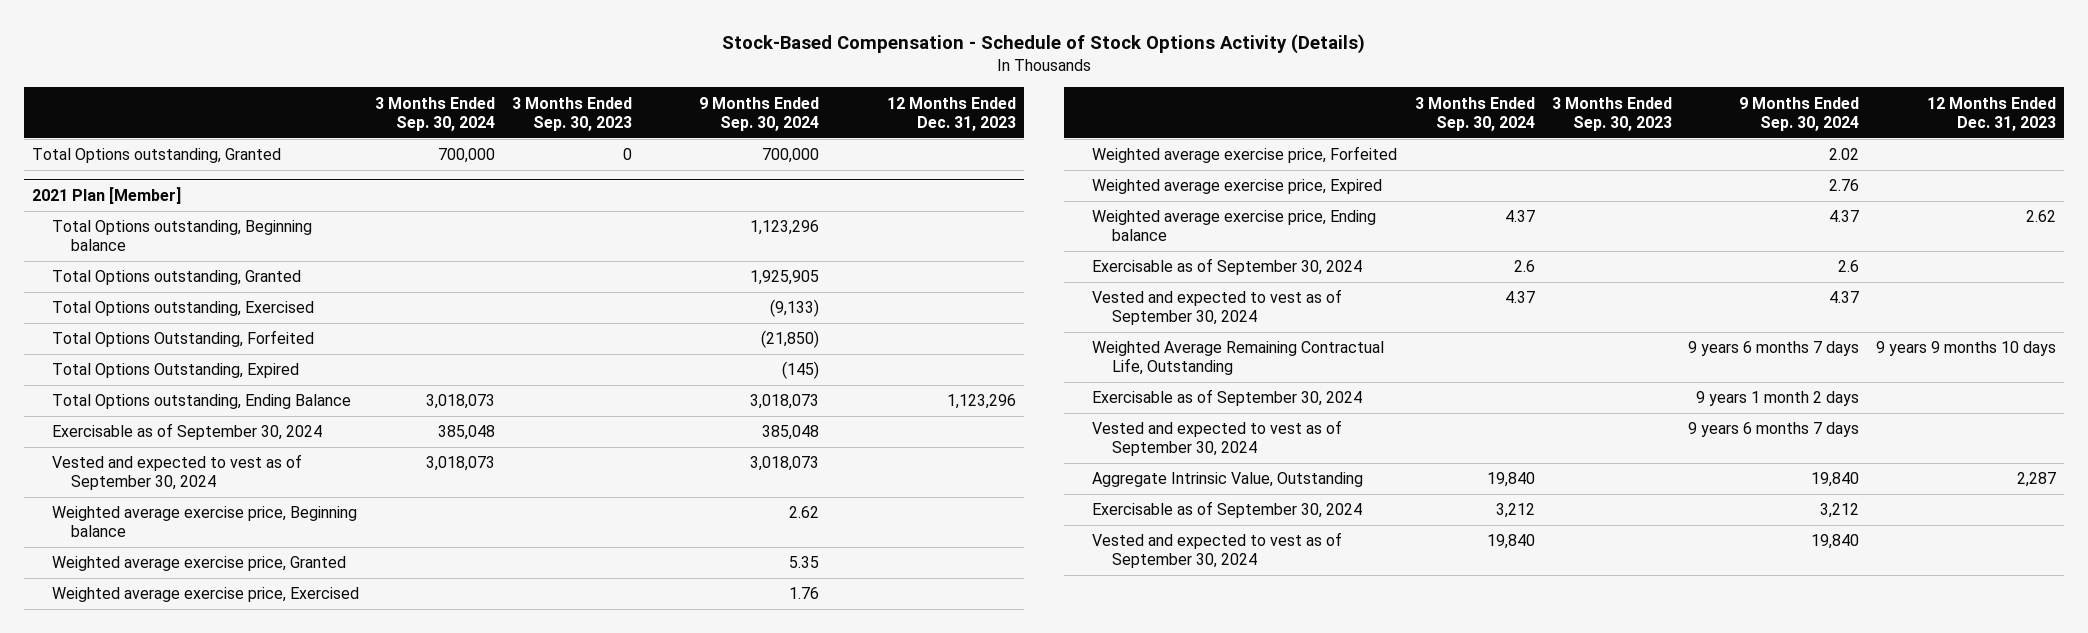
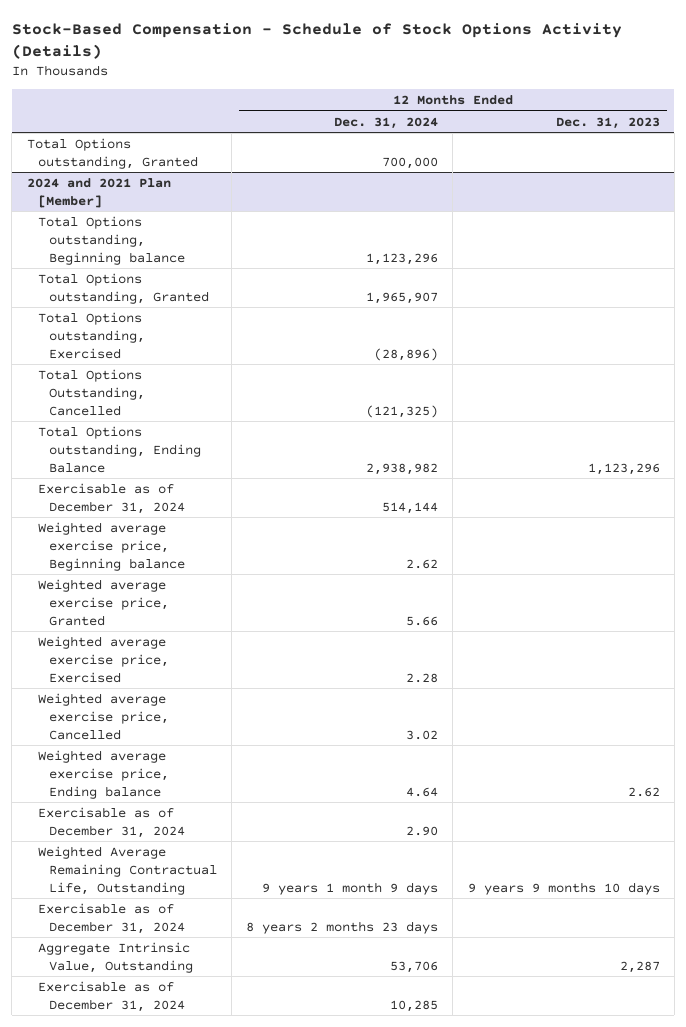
- | 3 Months Ended Sep. 30, 2024 | 3 Months Ended Sep. 30, 2023 | 9 Months Ended Sep. 30, 2024 | 12 Months Ended Dec. 31, 2023
+ | 12 Months Ended Dec. 31, 2024 | 12 Months Ended Dec. 31, 2023
- 2021 Plan [Member]
+ 2024 and 2021 Plan [Member]
- Total Options Outstanding, Forfeited | | | (21,850) |
- Total Options Outstanding, Expired | | | (145) |
+ Total Options Outstanding, Cancelled | (121,325) |
- Exercisable as of September 30, 2024 | 385,048 | | 385,048 |
- Vested and expected to vest as of September 30, 2024 | 3,018,073 | | 3,018,073 |
+ Exercisable as of December 31, 2024 | 514,144 |
- Weighted average exercise price, Forfeited | | | 2.02 |
- Weighted average exercise price, Expired | | | 2.76 |
+ Weighted average exercise price, Cancelled | 3.02 |
- Exercisable as of September 30, 2024 | 2.6 | | 2.6 |
- Vested and expected to vest as of September 30, 2024 | 4.37 | | 4.37 |
+ Exercisable as of December 31, 2024 | 2.90 |
- Exercisable as of September 30, 2024 | | | 9 years 1 month 2 days |
- Vested and expected to vest as of September 30, 2024 | | | 9 years 6 months 7 days |
+ Exercisable as of December 31, 2024 | 8 years 2 months 23 days |
- Exercisable as of September 30, 2024 | 3,212 | | 3,212 |
- Vested and expected to vest as of September 30, 2024 | 19,840 | | 19,840 |
+ Exercisable as of December 31, 2024 | 10,285 |

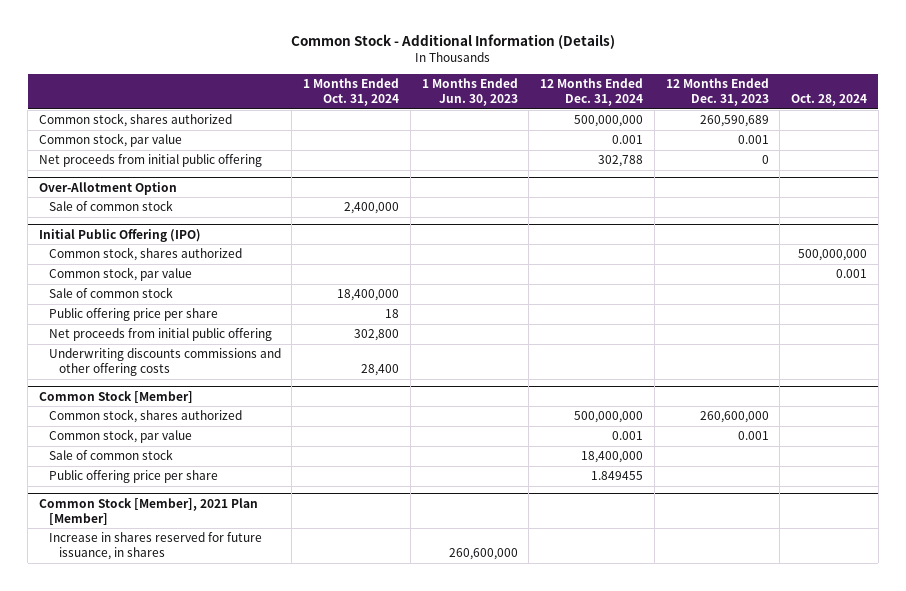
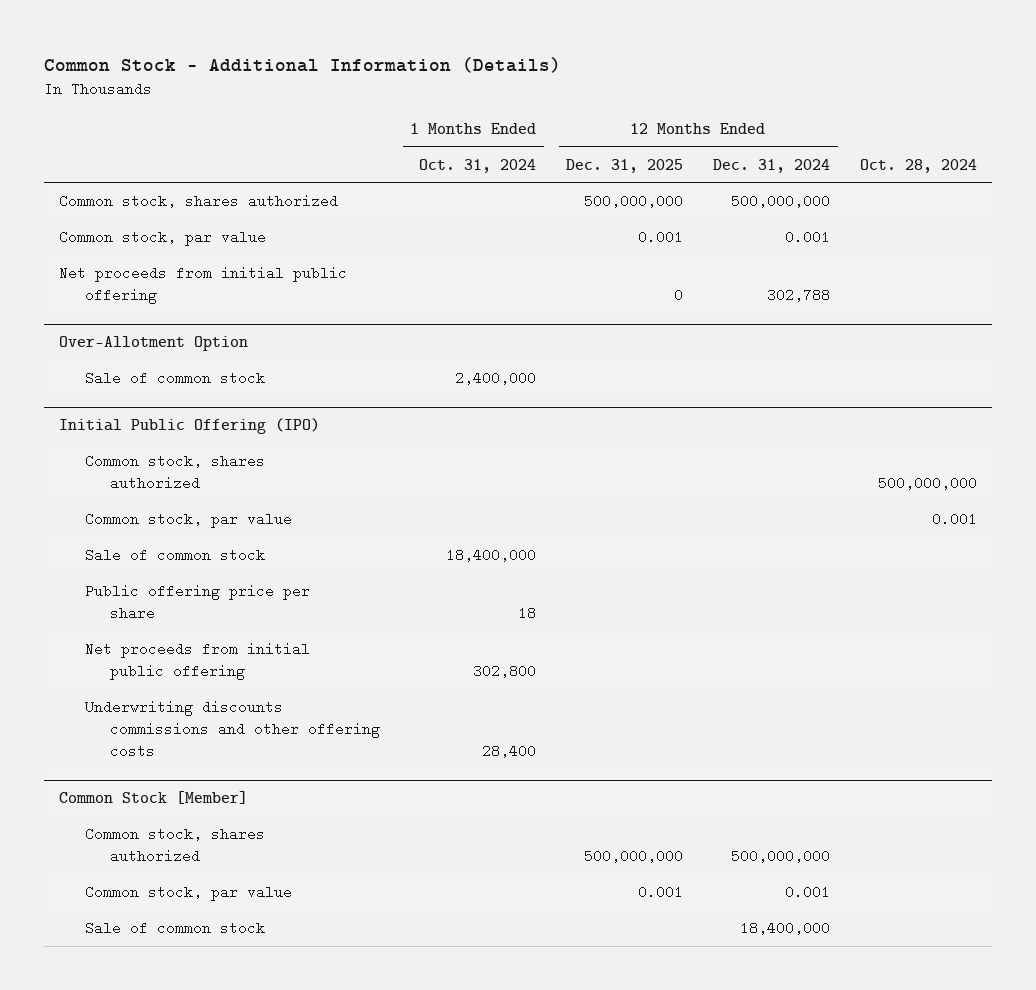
- | 1 Months Ended Oct. 31, 2024 | 1 Months Ended Jun. 30, 2023 | 12 Months Ended Dec. 31, 2024 | 12 Months Ended Dec. 31, 2023 | Oct. 28, 2024
+ | 1 Months Ended Oct. 31, 2024 | 12 Months Ended Dec. 31, 2025 | 12 Months Ended Dec. 31, 2024 | Oct. 28, 2024
@ Common Stock [Member]
- Public offering price per share | | | 1.849455 | |
- Common Stock [Member], 2021 Plan [Member]
- Increase in shares reserved for future issuance, in shares | | 260,600,000 | | |

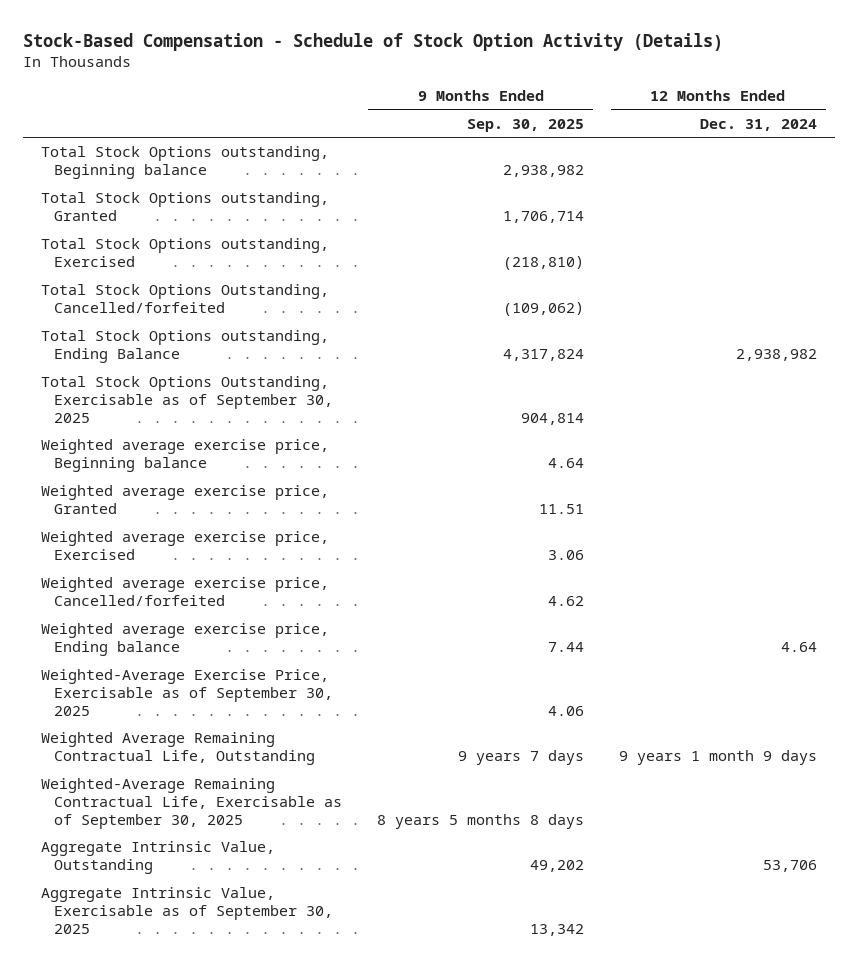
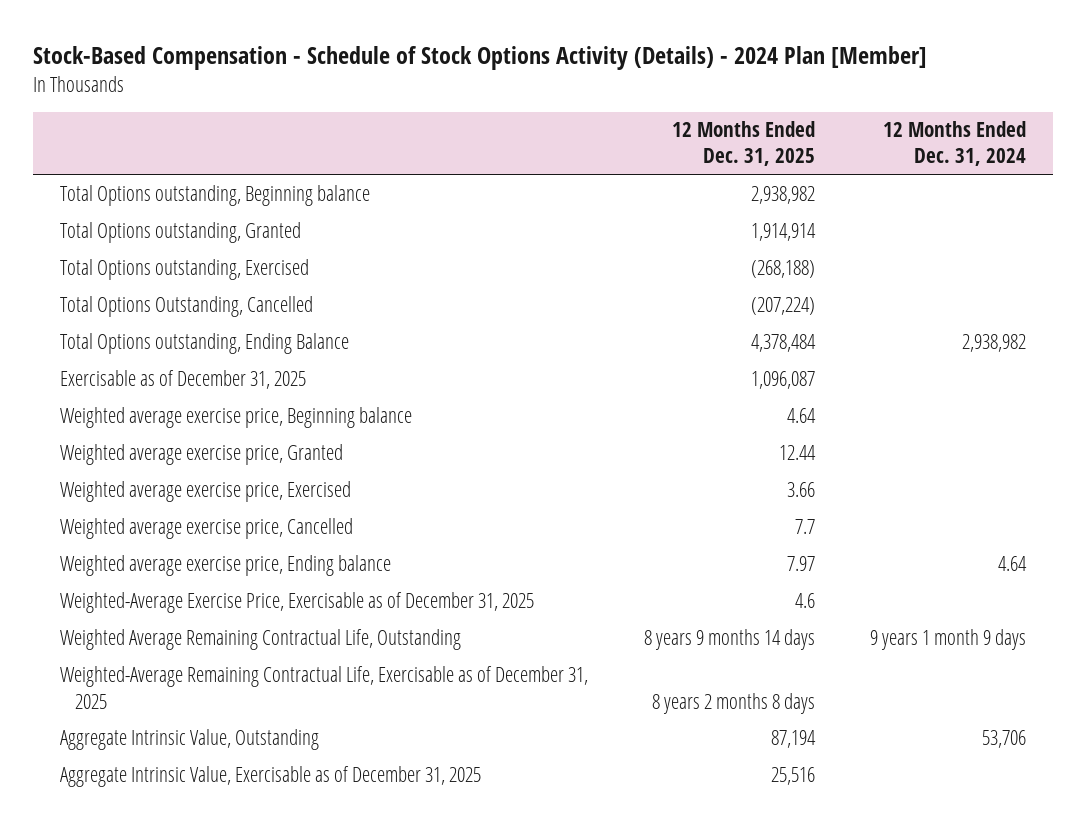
- Stock-Based Compensation - Schedule of Stock Option Activity (Details)
+ Stock-Based Compensation - Schedule of Stock Options Activity (Details) - 2024 Plan [Member]
- | 9 Months Ended Sep. 30, 2025 | 12 Months Ended Dec. 31, 2024
+ | 12 Months Ended Dec. 31, 2025 | 12 Months Ended Dec. 31, 2024
- Total Stock Options outstanding, Beginning balance | 2,938,982 |
- Total Stock Options outstanding, Granted | 1,706,714 |
- Total Stock Options outstanding, Exercised | (218,810) |
- Total Stock Options Outstanding, Cancelled/forfeited | (109,062) |
- Total Stock Options outstanding, Ending Balance | 4,317,824 | 2,938,982
- Total Stock Options Outstanding, Exercisable as of September 30, 2025 | 904,814 |
+ Total Options outstanding, Beginning balance | 2,938,982 |
+ Total Options outstanding, Granted | 1,914,914 |
+ Total Options outstanding, Exercised | (268,188) |
+ Total Options Outstanding, Cancelled | (207,224) |
+ Total Options outstanding, Ending Balance | 4,378,484 | 2,938,982
+ Exercisable as of December 31, 2025 | 1,096,087 |
- Weighted average exercise price, Cancelled/forfeited | 4.62 |
+ Weighted average exercise price, Cancelled | 7.7 |
- Weighted-Average Exercise Price, Exercisable as of September 30, 2025 | 4.06 |
+ Weighted-Average Exercise Price, Exercisable as of December 31, 2025 | 4.6 |
- Weighted-Average Remaining Contractual Life, Exercisable as of September 30, 2025 | 8 years 5 months 8 days |
+ Weighted-Average Remaining Contractual Life, Exercisable as of December 31, 2025 | 8 years 2 months 8 days |
- Aggregate Intrinsic Value, Exercisable as of September 30, 2025 | 13,342 |
+ Aggregate Intrinsic Value, Exercisable as of December 31, 2025 | 25,516 |

